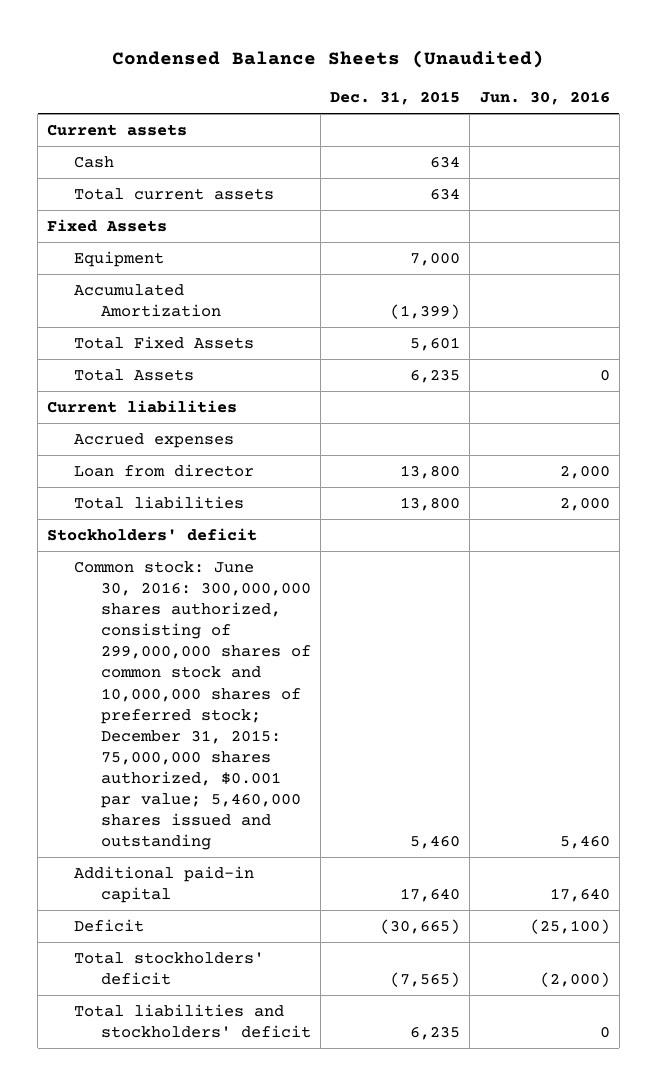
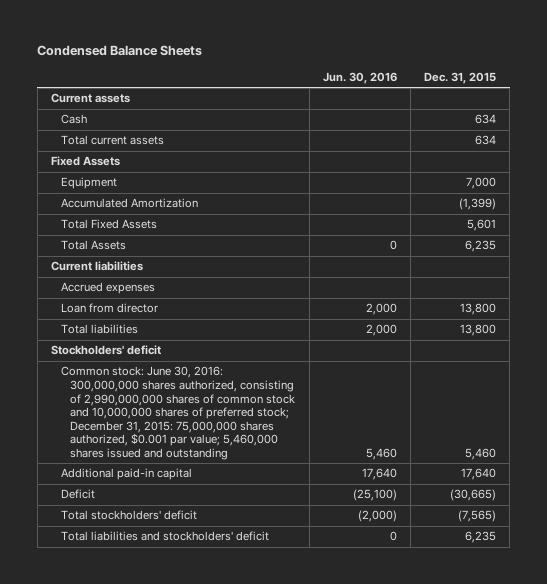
- Condensed Balance Sheets (Unaudited)
+ Condensed Balance Sheets
- | Dec. 31, 2015 | Jun. 30, 2016
+ | Jun. 30, 2016 | Dec. 31, 2015
- Common stock: June 30, 2016: 300,000,000 shares authorized, consisting of 299,000,000 shares of common stock and 10,000,000 shares of preferred stock; December 31, 2015: 75,000,000 shares authorized, $0.001 par value; 5,460,000 shares issued and outstanding | 5,460 | 5,460
+ Common stock: June 30, 2016: 300,000,000 shares authorized, consisting of 2,990,000,000 shares of common stock and 10,000,000 shares of preferred stock; December 31, 2015: 75,000,000 shares authorized, $0.001 par value; 5,460,000 shares issued and outstanding | 5,460 | 5,460

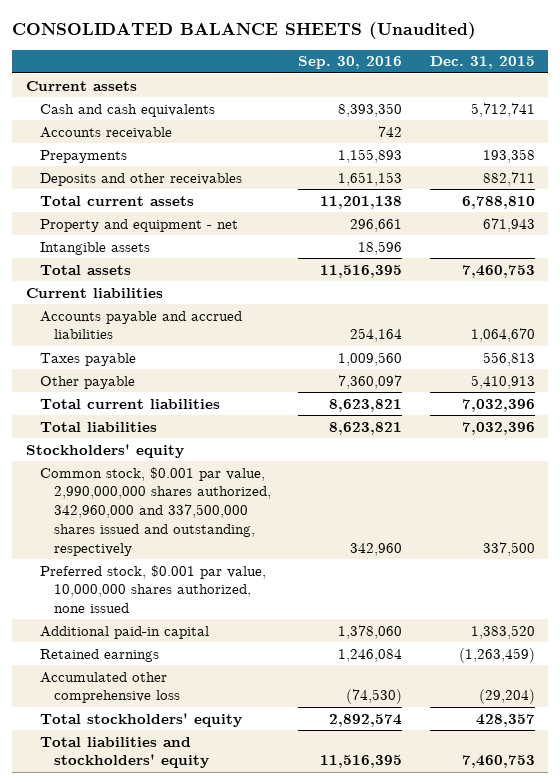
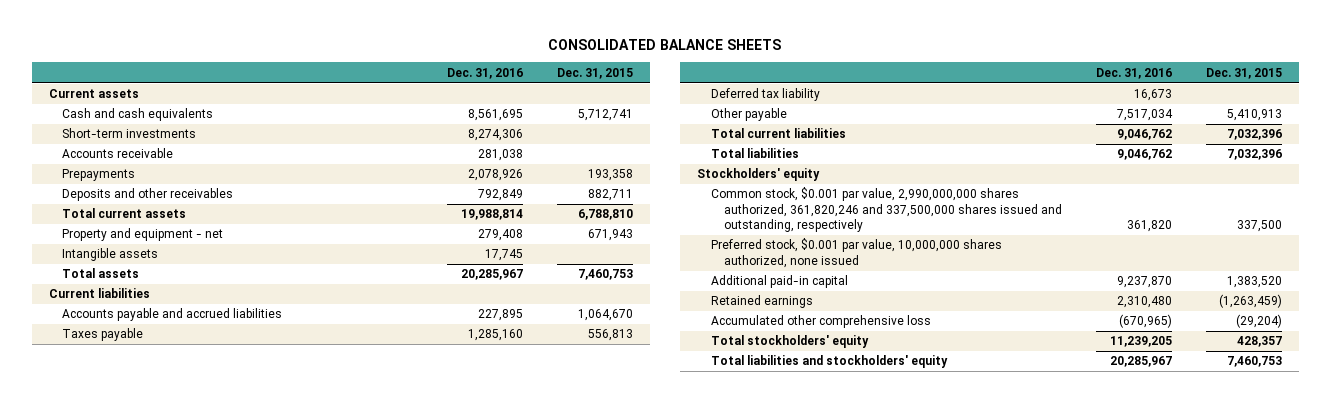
- CONSOLIDATED BALANCE SHEETS (Unaudited)
+ CONSOLIDATED BALANCE SHEETS
- | Sep. 30, 2016 | Dec. 31, 2015
+ | Dec. 31, 2016 | Dec. 31, 2015
+ Short-term investments | 8,274,306 |
+ Deferred tax liability | 16,673 |
- Common stock, $0.001 par value, 2,990,000,000 shares authorized, 342,960,000 and 337,500,000 shares issued and outstanding, respectively | 342,960 | 337,500
+ Common stock, $0.001 par value, 2,990,000,000 shares authorized, 361,820,246 and 337,500,000 shares issued and outstanding, respectively | 361,820 | 337,500

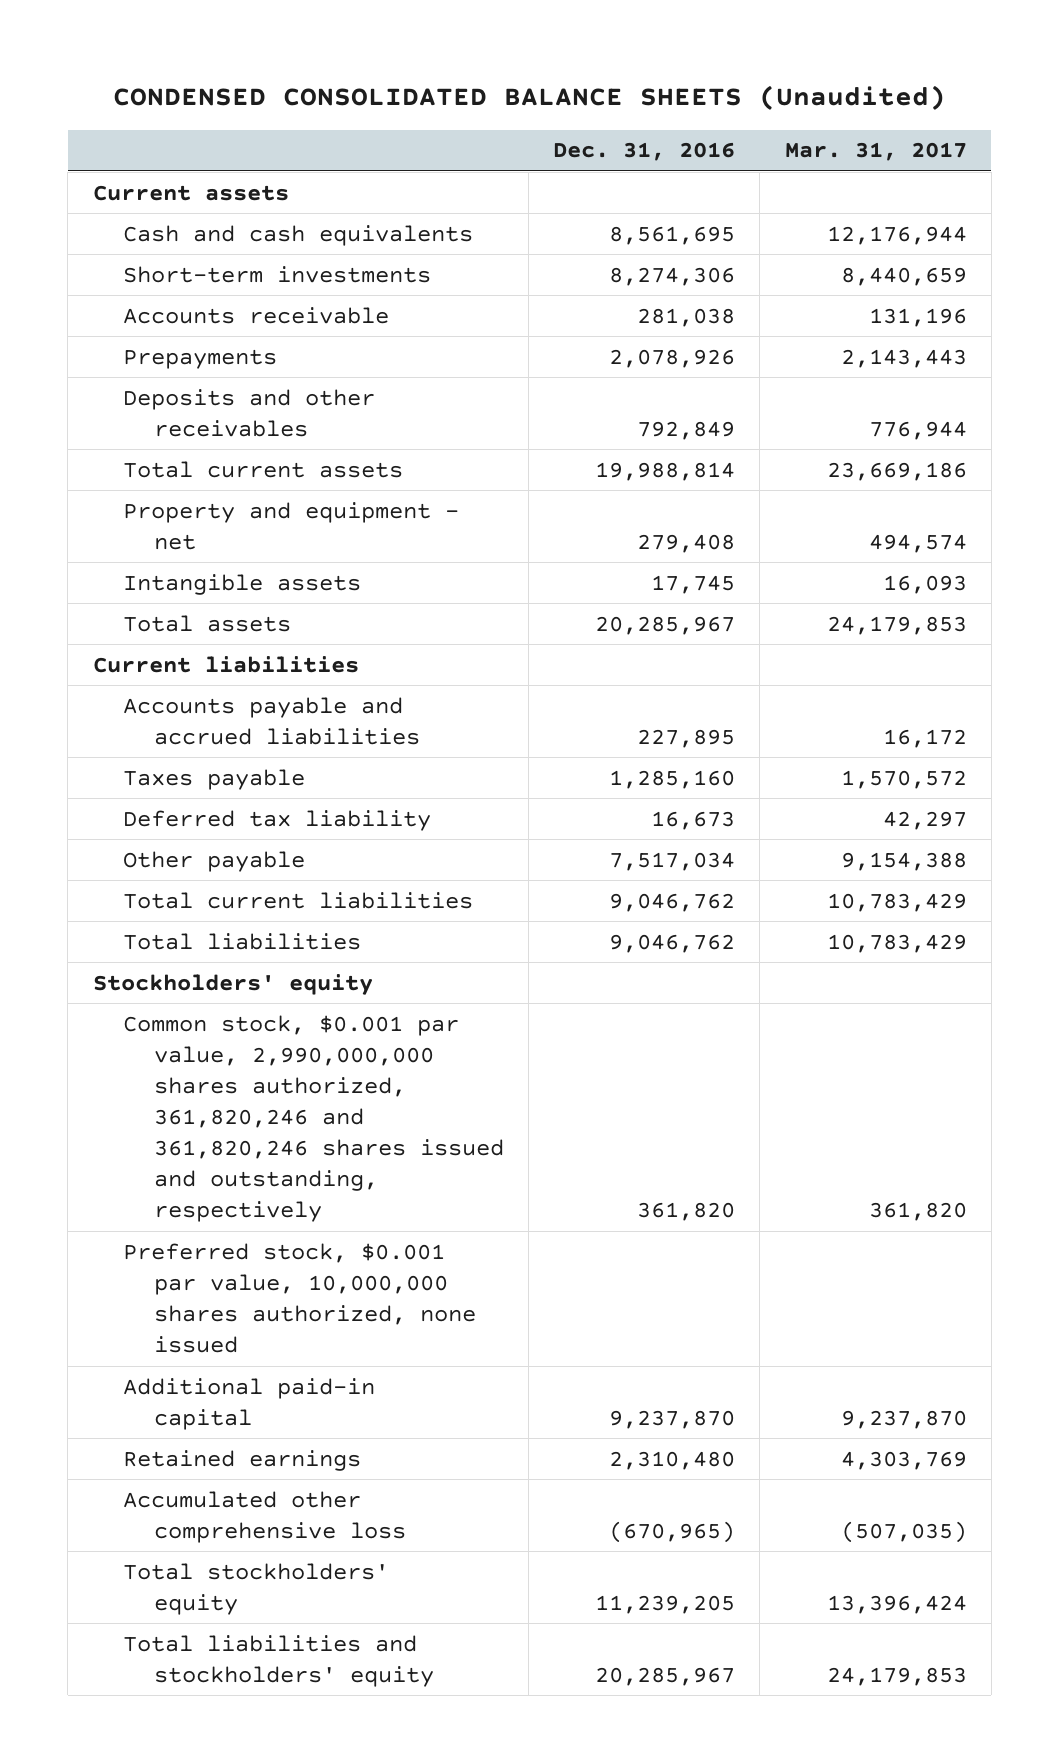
- CONSOLIDATED BALANCE SHEETS
+ CONDENSED CONSOLIDATED BALANCE SHEETS (Unaudited)
- | Dec. 31, 2016 | Dec. 31, 2015
+ | Dec. 31, 2016 | Mar. 31, 2017
- Common stock, $0.001 par value, 2,990,000,000 shares authorized, 361,820,246 and 337,500,000 shares issued and outstanding, respectively | 361,820 | 337,500
+ Common stock, $0.001 par value, 2,990,000,000 shares authorized, 361,820,246 and 361,820,246 shares issued and outstanding, respectively | 361,820 | 361,820

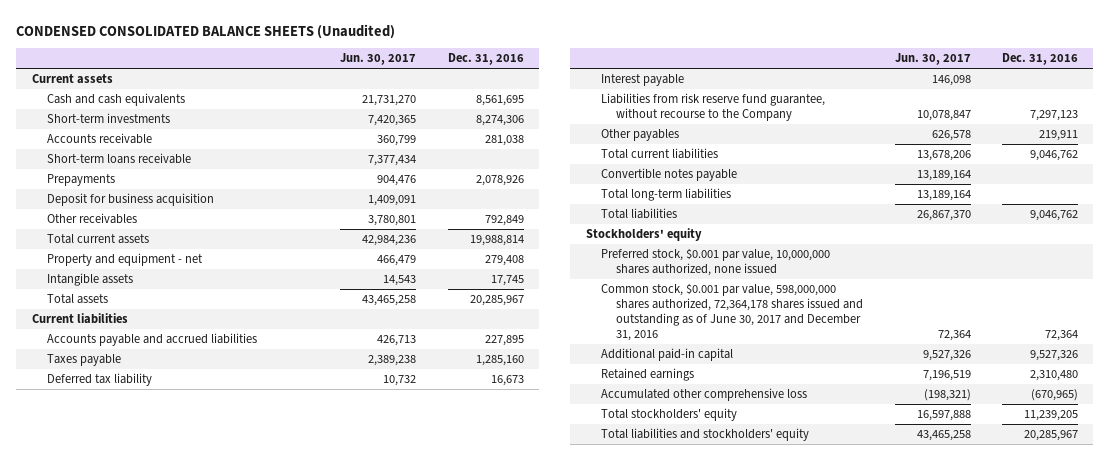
- | Dec. 31, 2016 | Mar. 31, 2017
+ | Jun. 30, 2017 | Dec. 31, 2016
+ Short-term loans receivable | 7,377,434 |
- Deposits and other receivables | 792,849 | 776,944
+ Deposit for business acquisition | 1,409,091 |
+ Other receivables | 3,780,801 | 792,849
- Other payable | 7,517,034 | 9,154,388
+ Interest payable | 146,098 |
+ Liabilities from risk reserve fund guarantee, without recourse to the Company | 10,078,847 | 7,297,123
+ Other payables | 626,578 | 219,911
+ Convertible notes payable | 13,189,164 |
+ Total long-term liabilities | 13,189,164 |
- Common stock, $0.001 par value, 2,990,000,000 shares authorized, 361,820,246 and 361,820,246 shares issued and outstanding, respectively | 361,820 | 361,820
- Additional paid-in capital | 9,237,870 | 9,237,870
+ Common stock, $0.001 par value, 598,000,000 shares authorized, 72,364,178 shares issued and outstanding as of June 30, 2017 and December 31, 2016 | 72,364 | 72,364
+ Additional paid-in capital | 9,527,326 | 9,527,326

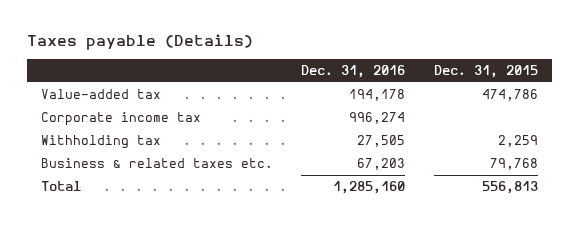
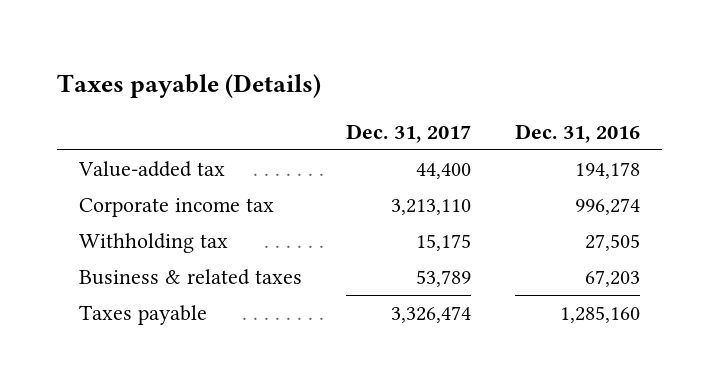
- | Dec. 31, 2016 | Dec. 31, 2015
+ | Dec. 31, 2017 | Dec. 31, 2016
- Business & related taxes etc. | 67,203 | 79,768
- Total | 1,285,160 | 556,813
+ Business & related taxes | 53,789 | 67,203
+ Taxes payable | 3,326,474 | 1,285,160

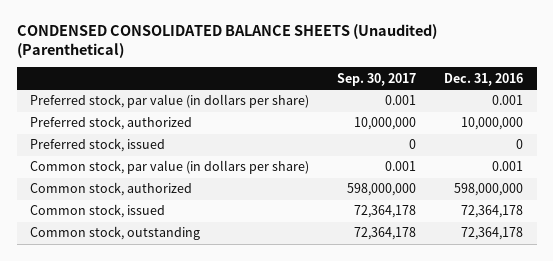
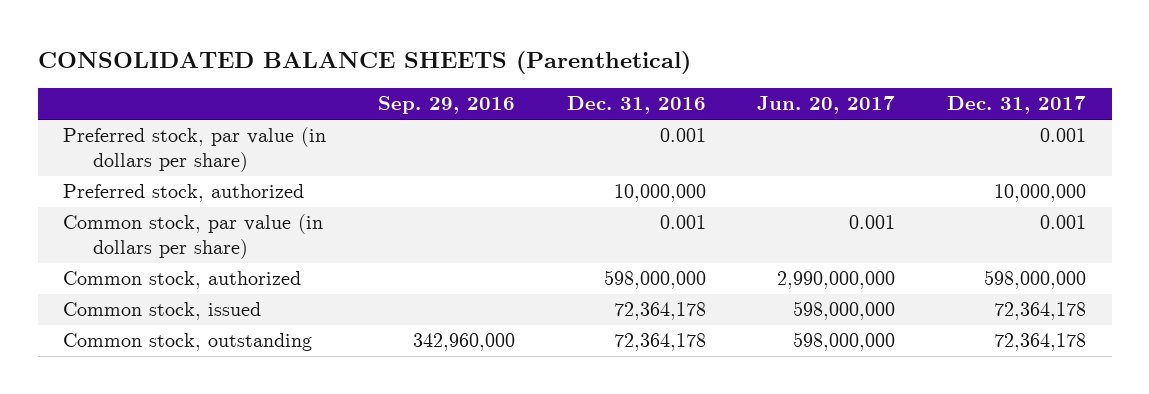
- CONDENSED CONSOLIDATED BALANCE SHEETS (Unaudited) (Parenthetical)
+ CONSOLIDATED BALANCE SHEETS (Parenthetical)
- | Sep. 30, 2017 | Dec. 31, 2016
+ | Sep. 29, 2016 | Dec. 31, 2016 | Jun. 20, 2017 | Dec. 31, 2017
- Preferred stock, issued | 0 | 0

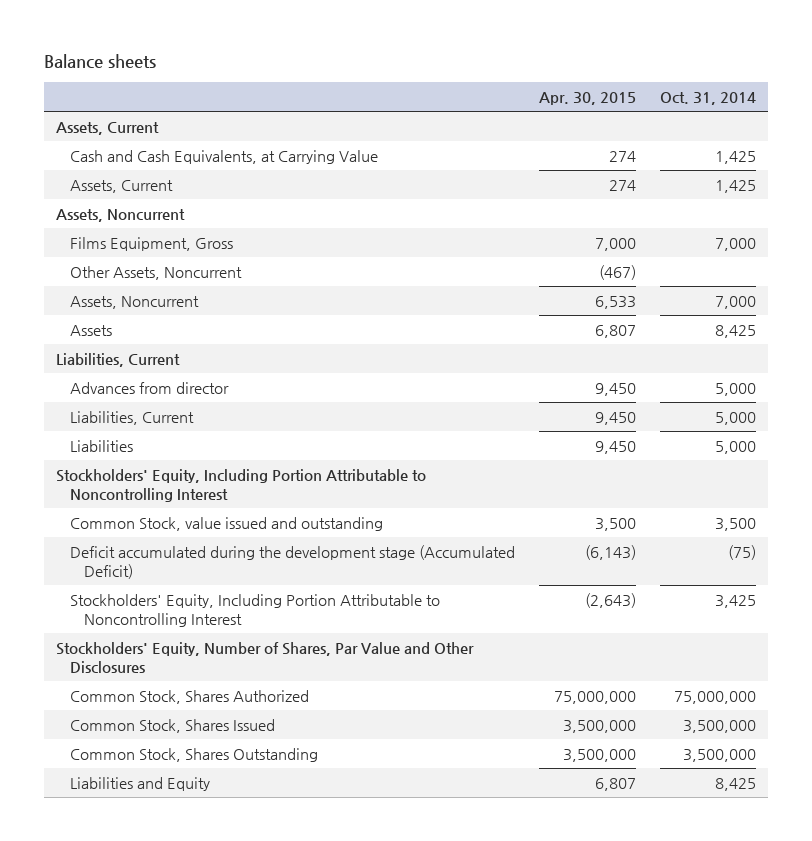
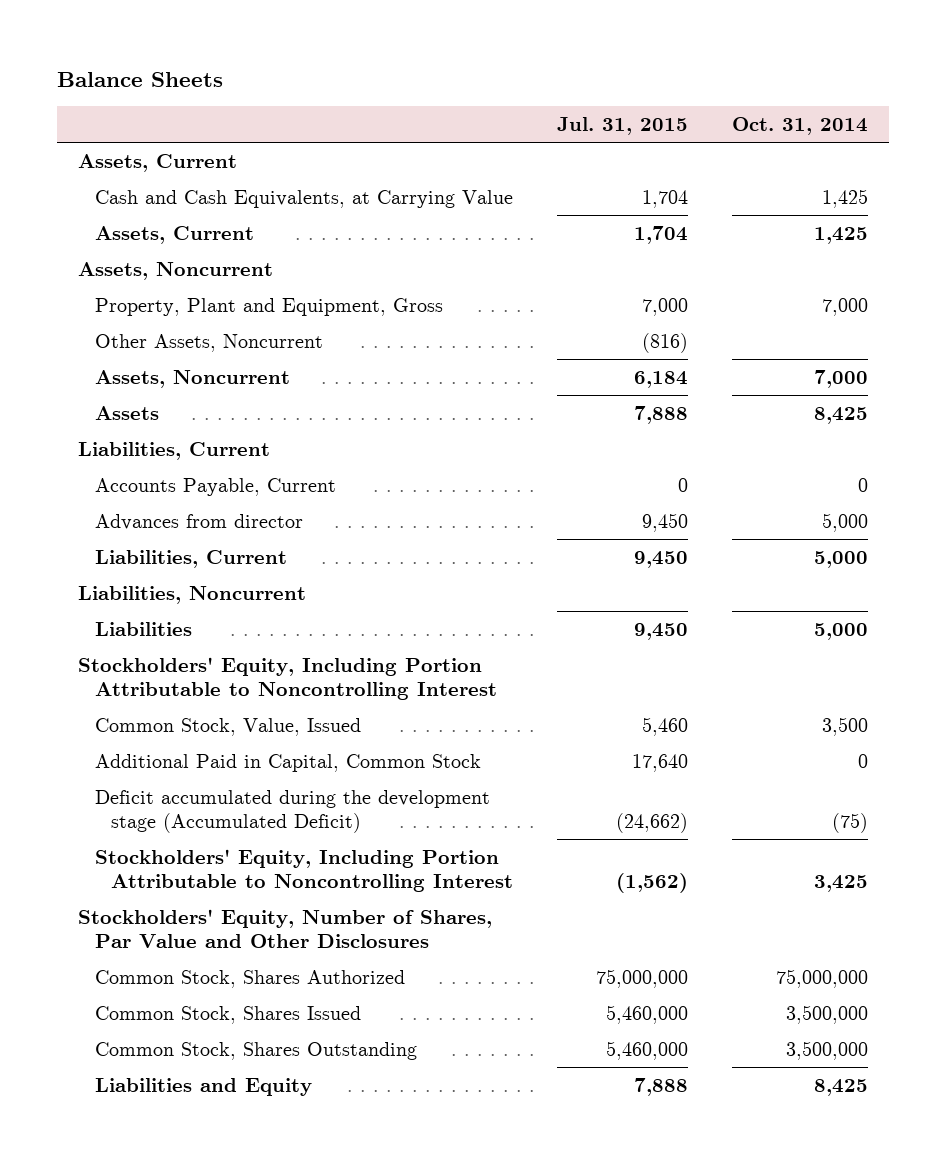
- Balance sheets
+ Balance Sheets
- | Apr. 30, 2015 | Oct. 31, 2014
+ | Jul. 31, 2015 | Oct. 31, 2014
- Films Equipment, Gross | 7,000 | 7,000
+ Property, Plant and Equipment, Gross | 7,000 | 7,000
+ Accounts Payable, Current | 0 | 0
+ Liabilities, Noncurrent
- Common Stock, value issued and outstanding | 3,500 | 3,500
+ Common Stock, Value, Issued | 5,460 | 3,500
+ Additional Paid in Capital, Common Stock | 17,640 | 0

